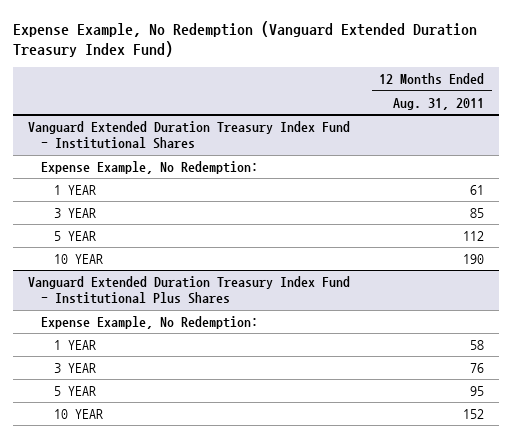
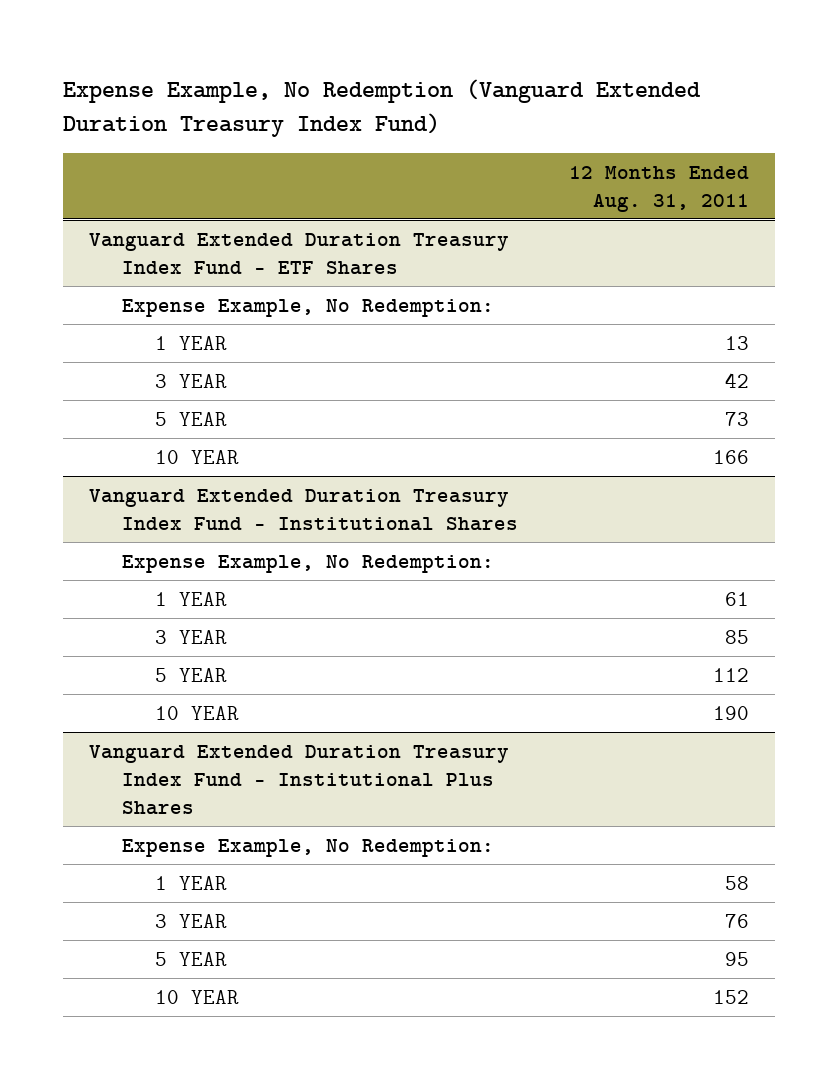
+ Vanguard Extended Duration Treasury Index Fund - ETF Shares
+ Expense Example, No Redemption:
+ 1 YEAR | 13
+ 3 YEAR | 42
+ 5 YEAR | 73
+ 10 YEAR | 166

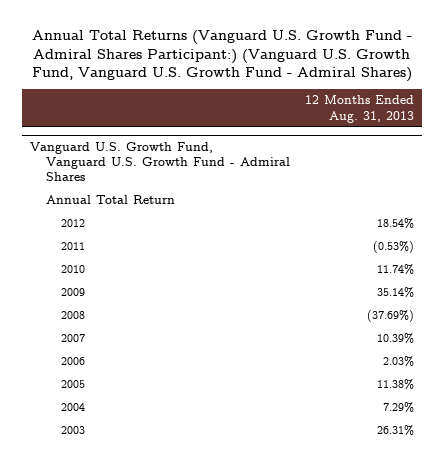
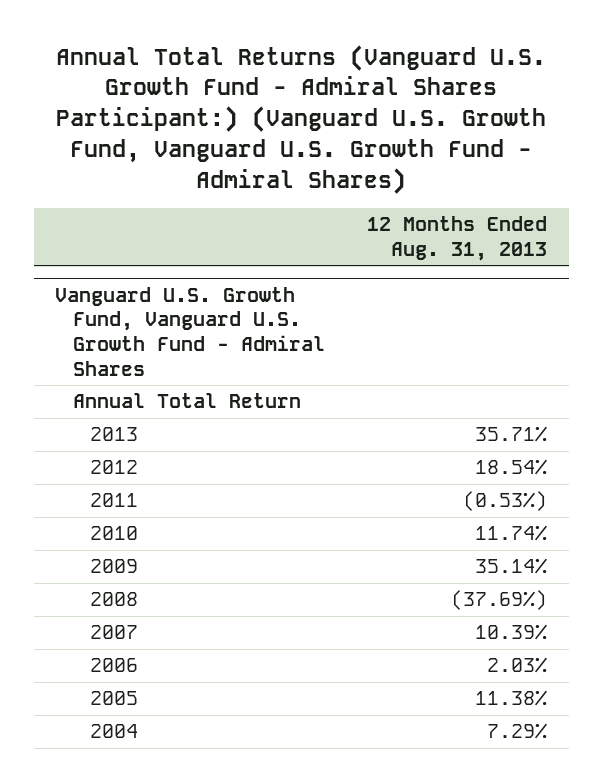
@ Vanguard U.S. Growth Fund, Vanguard U.S. Growth Fund - Admiral Shares
+ 2013 | 35.71%
- 2003 | 26.31%

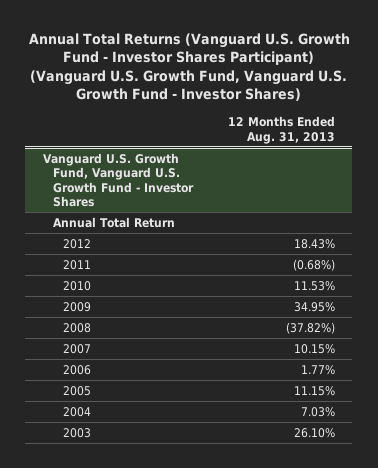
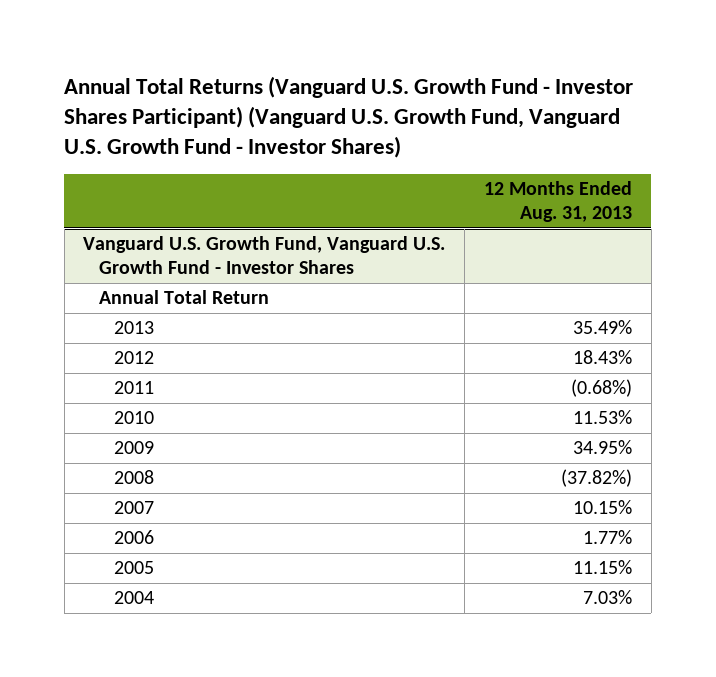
@ Vanguard U.S. Growth Fund, Vanguard U.S. Growth Fund - Investor Shares
+ 2013 | 35.49%
- 2003 | 26.10%

